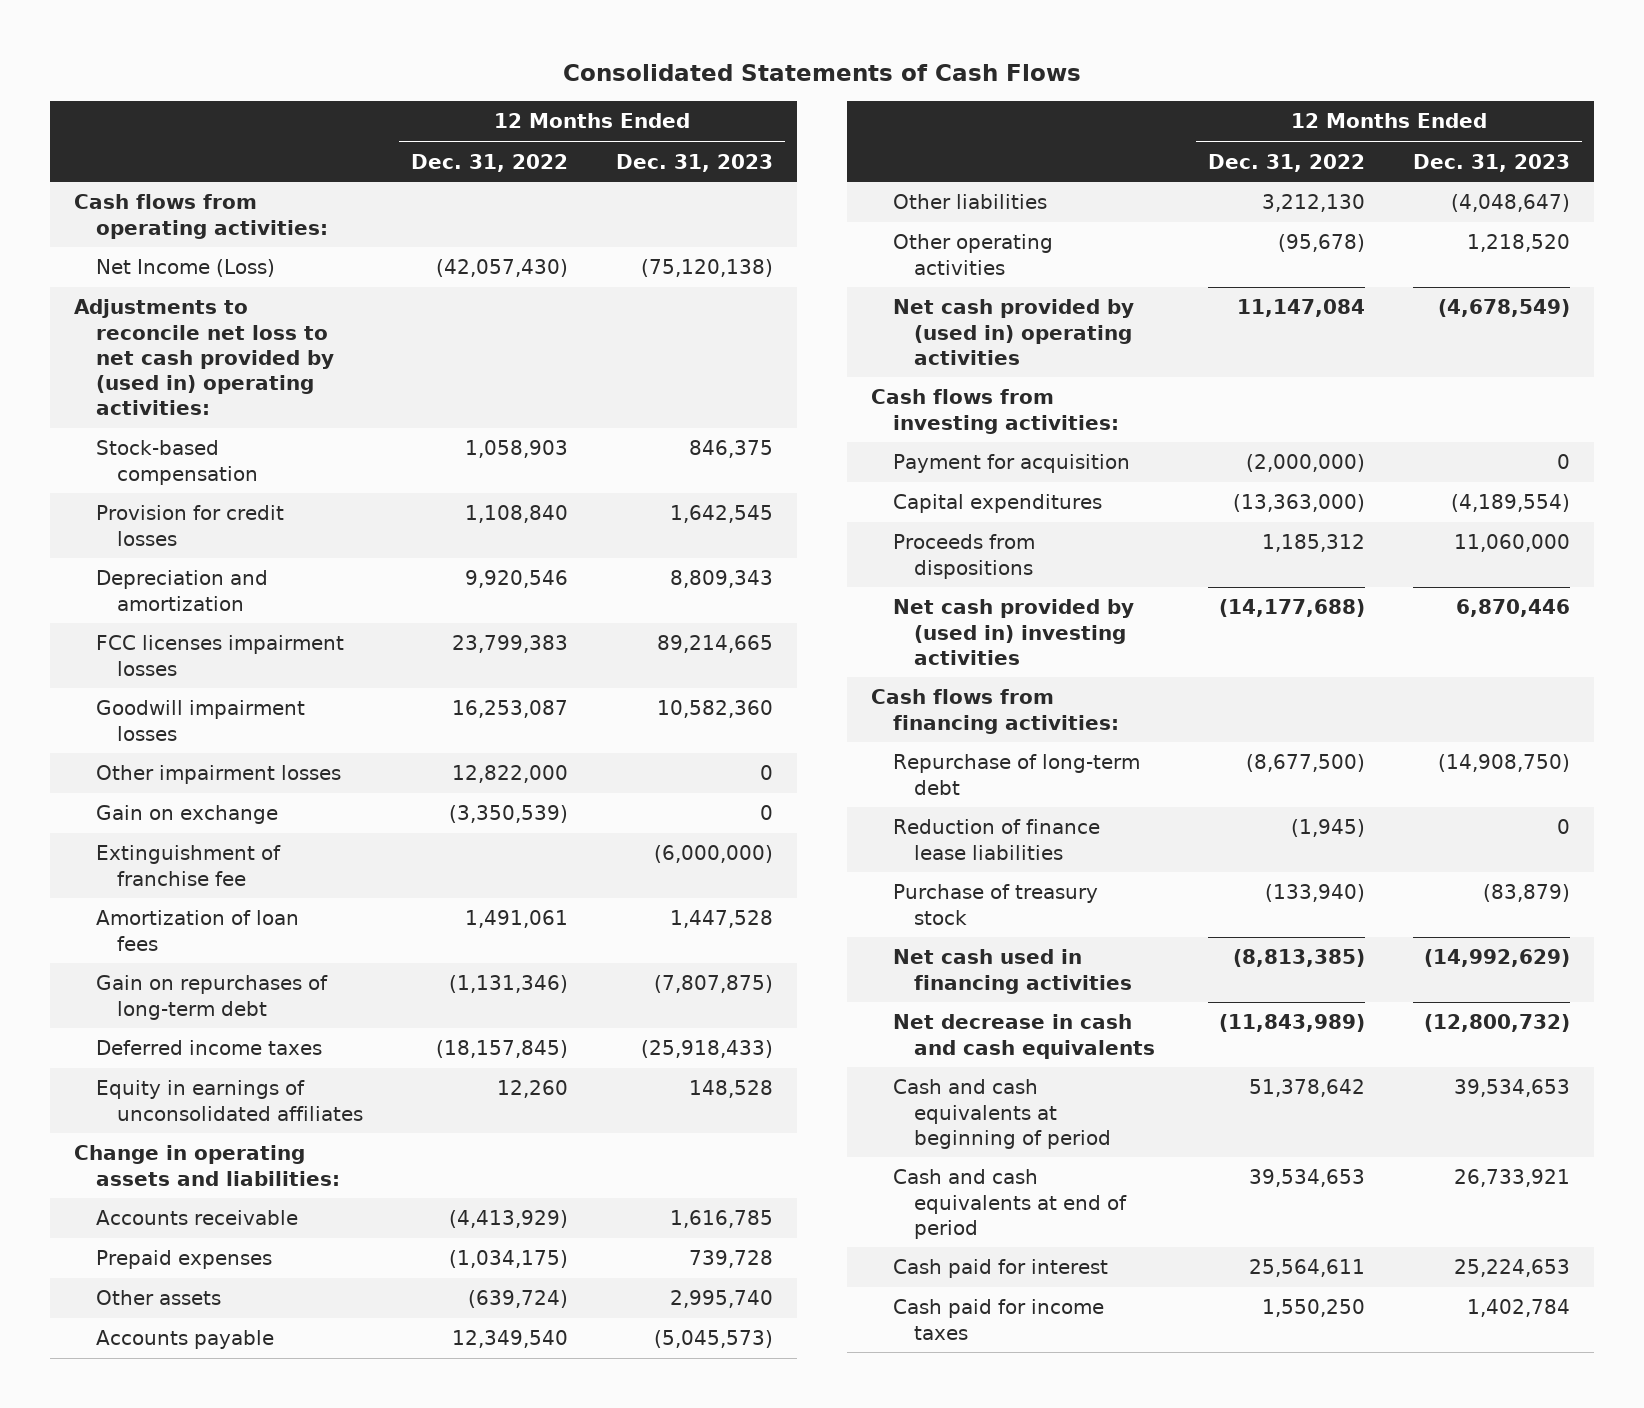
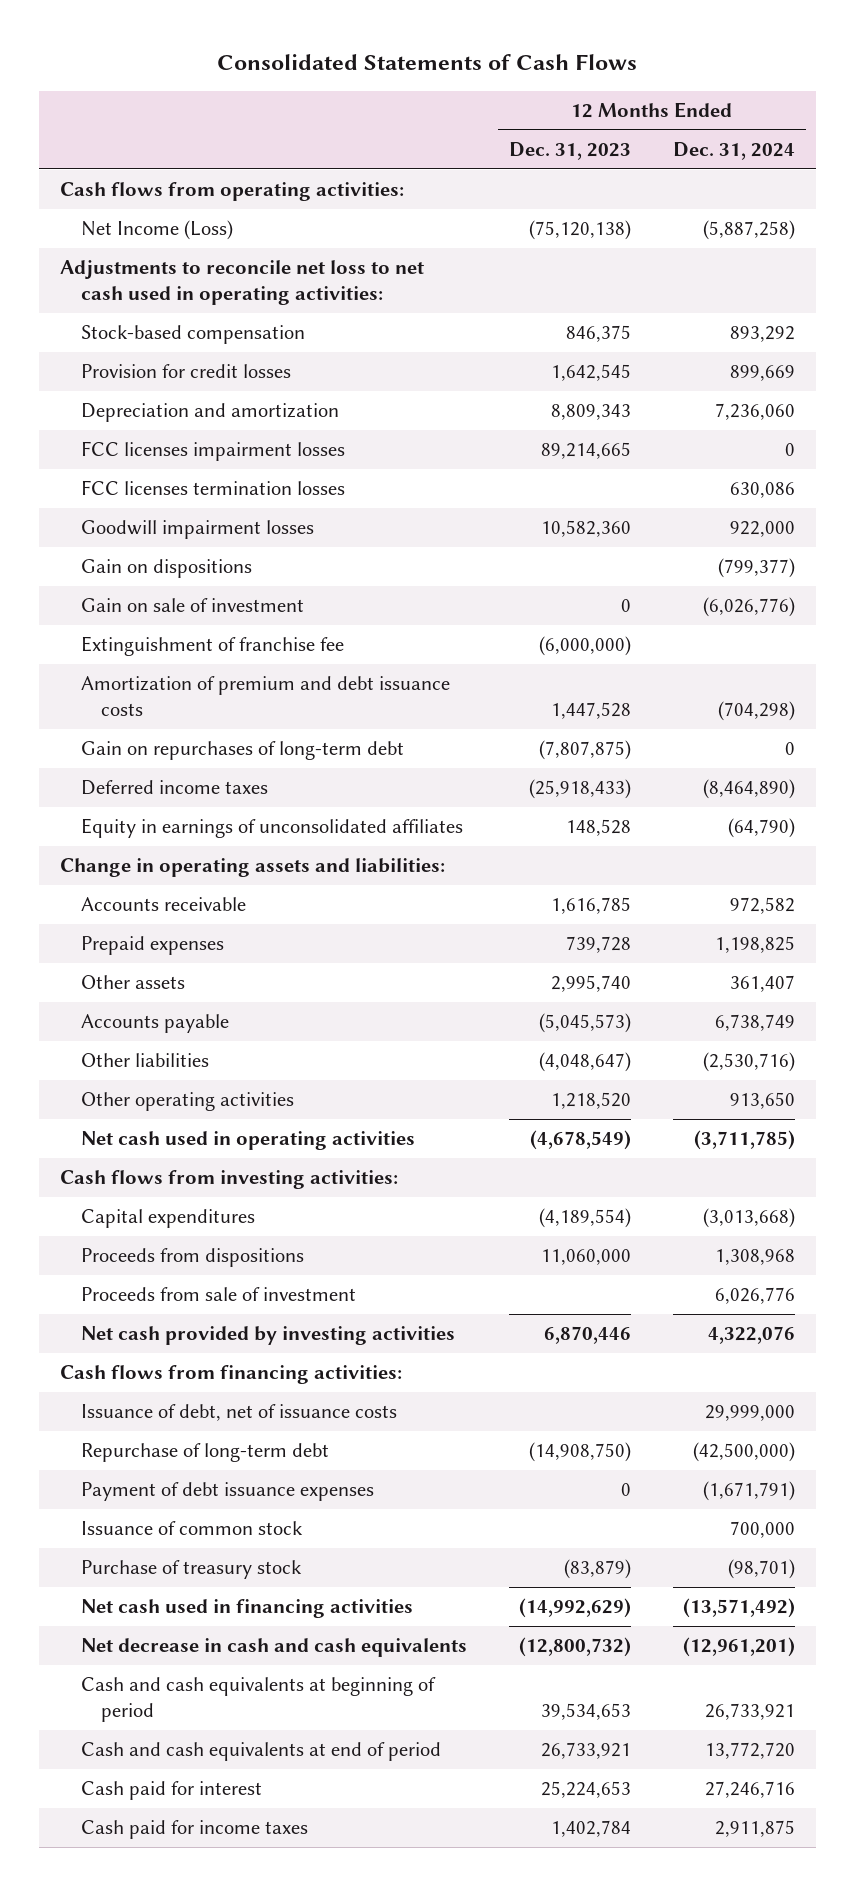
- | 12 Months Ended Dec. 31, 2022 | 12 Months Ended Dec. 31, 2023
+ | 12 Months Ended Dec. 31, 2023 | 12 Months Ended Dec. 31, 2024
- Adjustments to reconcile net loss to net cash provided by (used in) operating activities:
+ Adjustments to reconcile net loss to net cash used in operating activities:
+ FCC licenses termination losses | | 630,086
- Other impairment losses | 12,822,000 | 0
- Gain on exchange | (3,350,539) | 0
+ Gain on dispositions | | (799,377)
+ Gain on sale of investment | 0 | (6,026,776)
- Amortization of loan fees | 1,491,061 | 1,447,528
+ Amortization of premium and debt issuance costs | 1,447,528 | (704,298)
- Net cash provided by (used in) operating activities | 11,147,084 | (4,678,549)
+ Net cash used in operating activities | (4,678,549) | (3,711,785)
- Payment for acquisition | (2,000,000) | 0
- Net cash provided by (used in) investing activities | (14,177,688) | 6,870,446
+ Proceeds from sale of investment | | 6,026,776
+ Net cash provided by investing activities | 6,870,446 | 4,322,076
+ Issuance of debt, net of issuance costs | | 29,999,000
- Reduction of finance lease liabilities | (1,945) | 0
+ Payment of debt issuance expenses | 0 | (1,671,791)
+ Issuance of common stock | | 700,000

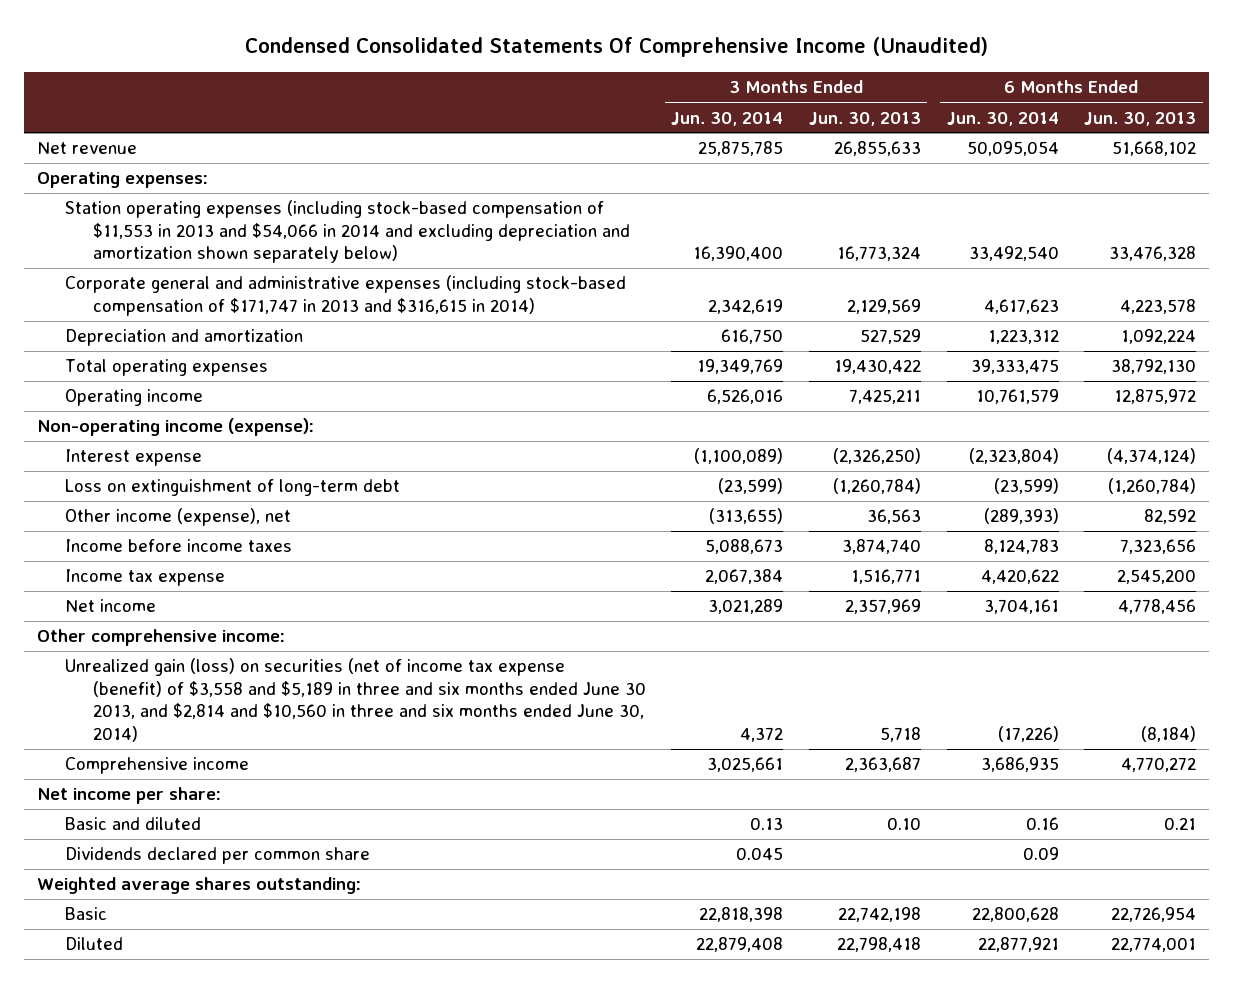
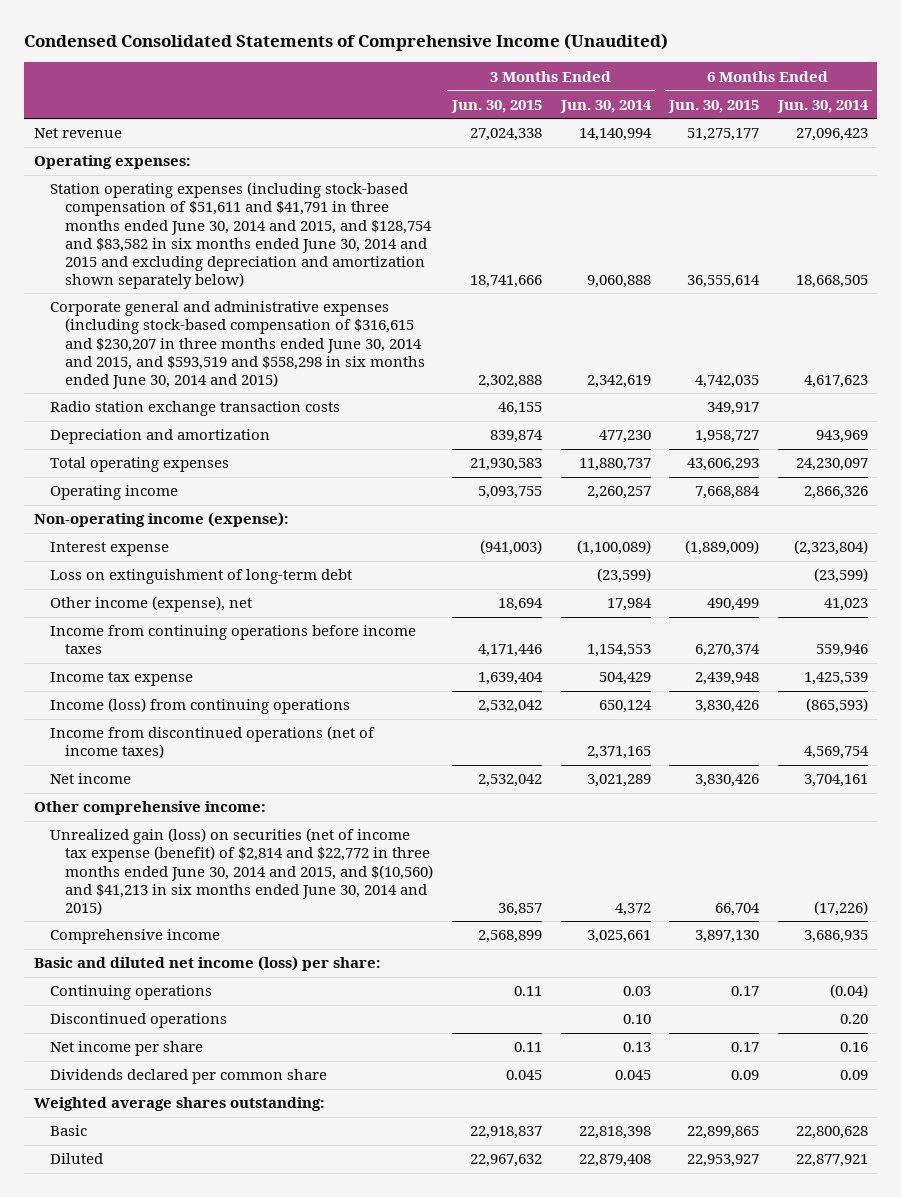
- Condensed Consolidated Statements Of Comprehensive Income (Unaudited)
+ Condensed Consolidated Statements of Comprehensive Income (Unaudited)
- | 3 Months Ended Jun. 30, 2014 | 3 Months Ended Jun. 30, 2013 | 6 Months Ended Jun. 30, 2014 | 6 Months Ended Jun. 30, 2013
+ | 3 Months Ended Jun. 30, 2015 | 3 Months Ended Jun. 30, 2014 | 6 Months Ended Jun. 30, 2015 | 6 Months Ended Jun. 30, 2014
- Net revenue | 25,875,785 | 26,855,633 | 50,095,054 | 51,668,102
+ Net revenue | 27,024,338 | 14,140,994 | 51,275,177 | 27,096,423
- Station operating expenses (including stock-based compensation of $11,553 in 2013 and $54,066 in 2014 and excluding depreciation and amortization shown separately below) | 16,390,400 | 16,773,324 | 33,492,540 | 33,476,328
- Corporate general and administrative expenses (including stock-based compensation of $171,747 in 2013 and $316,615 in 2014) | 2,342,619 | 2,129,569 | 4,617,623 | 4,223,578
- Depreciation and amortization | 616,750 | 527,529 | 1,223,312 | 1,092,224
- Total operating expenses | 19,349,769 | 19,430,422 | 39,333,475 | 38,792,130
- Operating income | 6,526,016 | 7,425,211 | 10,761,579 | 12,875,972
+ Station operating expenses (including stock-based compensation of $51,611 and $41,791 in three months ended June 30, 2014 and 2015, and $128,754 and $83,582 in six months ended June 30, 2014 and 2015 and excluding depreciation and amortization shown separately below) | 18,741,666 | 9,060,888 | 36,555,614 | 18,668,505
+ Corporate general and administrative expenses (including stock-based compensation of $316,615 and $230,207 in three months ended June 30, 2014 and 2015, and $593,519 and $558,298 in six months ended June 30, 2014 and 2015) | 2,302,888 | 2,342,619 | 4,742,035 | 4,617,623
+ Radio station exchange transaction costs | 46,155 | | 349,917 |
+ Depreciation and amortization | 839,874 | 477,230 | 1,958,727 | 943,969
+ Total operating expenses | 21,930,583 | 11,880,737 | 43,606,293 | 24,230,097
+ Operating income | 5,093,755 | 2,260,257 | 7,668,884 | 2,866,326
- Other income (expense), net | (313,655) | 36,563 | (289,393) | 82,592
- Income before income taxes | 5,088,673 | 3,874,740 | 8,124,783 | 7,323,656
- Income tax expense | 2,067,384 | 1,516,771 | 4,420,622 | 2,545,200
+ Other income (expense), net | 18,694 | 17,984 | 490,499 | 41,023
+ Income from continuing operations before income taxes | 4,171,446 | 1,154,553 | 6,270,374 | 559,946
+ Income tax expense | 1,639,404 | 504,429 | 2,439,948 | 1,425,539
+ Income (loss) from continuing operations | 2,532,042 | 650,124 | 3,830,426 | (865,593)
+ Income from discontinued operations (net of income taxes) | | 2,371,165 | | 4,569,754
- Unrealized gain (loss) on securities (net of income tax expense (benefit) of $3,558 and $5,189 in three and six months ended June 30 2013, and $2,814 and $10,560 in three and six months ended June 30, 2014) | 4,372 | 5,718 | (17,226) | (8,184)
+ Unrealized gain (loss) on securities (net of income tax expense (benefit) of $2,814 and $22,772 in three months ended June 30, 2014 and 2015, and $(10,560) and $41,213 in six months ended June 30, 2014 and 2015) | 36,857 | 4,372 | 66,704 | (17,226)
- Net income per share:
- Basic and diluted | 0.13 | 0.10 | 0.16 | 0.21
+ Basic and diluted net income (loss) per share:
+ Continuing operations | 0.11 | 0.03 | 0.17 | (0.04)
+ Discontinued operations | | 0.10 | | 0.20
+ Net income per share | 0.11 | 0.13 | 0.17 | 0.16

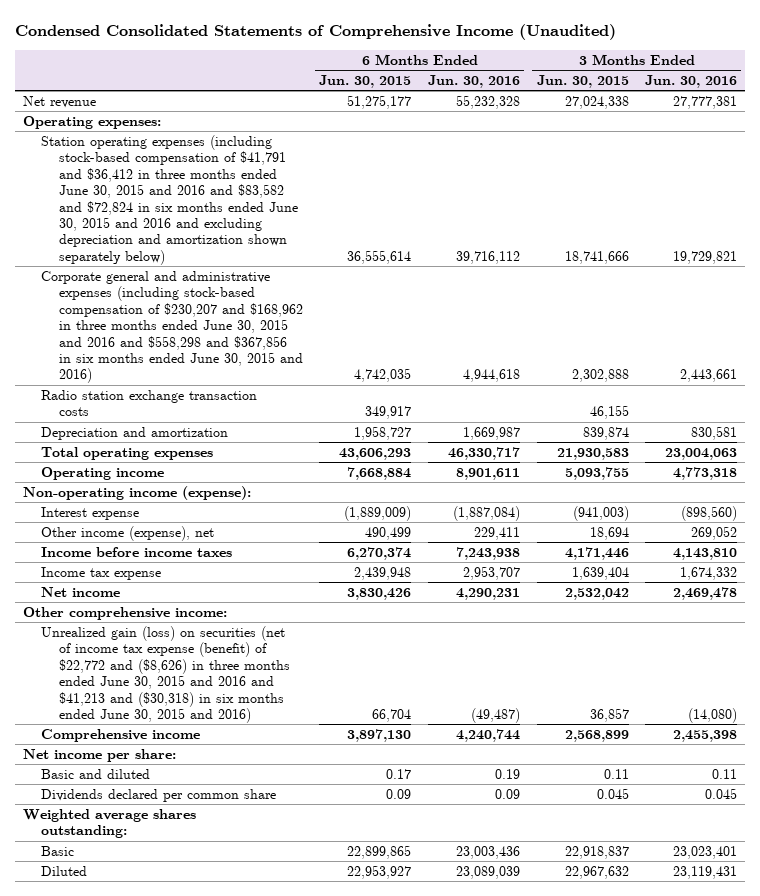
- | 3 Months Ended Jun. 30, 2015 | 3 Months Ended Jun. 30, 2014 | 6 Months Ended Jun. 30, 2015 | 6 Months Ended Jun. 30, 2014
+ | 6 Months Ended Jun. 30, 2015 | 6 Months Ended Jun. 30, 2016 | 3 Months Ended Jun. 30, 2015 | 3 Months Ended Jun. 30, 2016
- Station operating expenses (including stock-based compensation of $51,611 and $41,791 in three months ended June 30, 2014 and 2015, and $128,754 and $83,582 in six months ended June 30, 2014 and 2015 and excluding depreciation and amortization shown separately below) | 18,741,666 | 9,060,888 | 36,555,614 | 18,668,505
- Corporate general and administrative expenses (including stock-based compensation of $316,615 and $230,207 in three months ended June 30, 2014 and 2015, and $593,519 and $558,298 in six months ended June 30, 2014 and 2015) | 2,302,888 | 2,342,619 | 4,742,035 | 4,617,623
+ Station operating expenses (including stock-based compensation of $41,791 and $36,412 in three months ended June 30, 2015 and 2016 and $83,582 and $72,824 in six months ended June 30, 2015 and 2016 and excluding depreciation and amortization shown separately below) | 36,555,614 | 39,716,112 | 18,741,666 | 19,729,821
+ Corporate general and administrative expenses (including stock-based compensation of $230,207 and $168,962 in three months ended June 30, 2015 and 2016 and $558,298 and $367,856 in six months ended June 30, 2015 and 2016) | 4,742,035 | 4,944,618 | 2,302,888 | 2,443,661
- Loss on extinguishment of long-term debt | | (23,599) | | (23,599)
- Income from continuing operations before income taxes | 4,171,446 | 1,154,553 | 6,270,374 | 559,946
+ Income before income taxes | 6,270,374 | 7,243,938 | 4,171,446 | 4,143,810
- Income (loss) from continuing operations | 2,532,042 | 650,124 | 3,830,426 | (865,593)
- Income from discontinued operations (net of income taxes) | | 2,371,165 | | 4,569,754
- Unrealized gain (loss) on securities (net of income tax expense (benefit) of $2,814 and $22,772 in three months ended June 30, 2014 and 2015, and $(10,560) and $41,213 in six months ended June 30, 2014 and 2015) | 36,857 | 4,372 | 66,704 | (17,226)
+ Unrealized gain (loss) on securities (net of income tax expense (benefit) of $22,772 and ($8,626) in three months ended June 30, 2015 and 2016 and $41,213 and ($30,318) in six months ended June 30, 2015 and 2016) | 66,704 | (49,487) | 36,857 | (14,080)
- Basic and diluted net income (loss) per share:
- Continuing operations | 0.11 | 0.03 | 0.17 | (0.04)
- Discontinued operations | | 0.10 | | 0.20
- Net income per share | 0.11 | 0.13 | 0.17 | 0.16
+ Net income per share:
+ Basic and diluted | 0.17 | 0.19 | 0.11 | 0.11

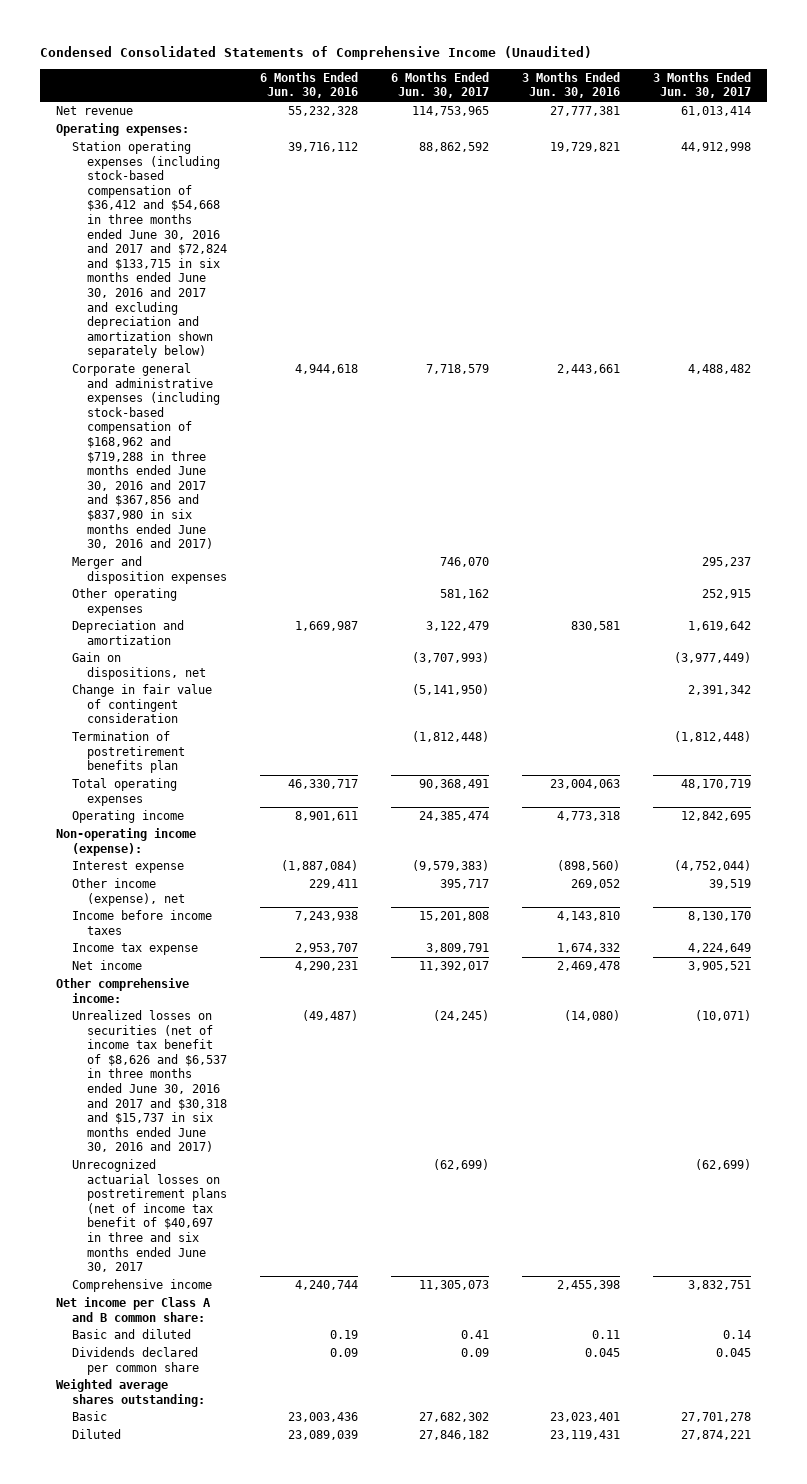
- | 6 Months Ended Jun. 30, 2015 | 6 Months Ended Jun. 30, 2016 | 3 Months Ended Jun. 30, 2015 | 3 Months Ended Jun. 30, 2016
+ | 6 Months Ended Jun. 30, 2016 | 6 Months Ended Jun. 30, 2017 | 3 Months Ended Jun. 30, 2016 | 3 Months Ended Jun. 30, 2017
- Station operating expenses (including stock-based compensation of $41,791 and $36,412 in three months ended June 30, 2015 and 2016 and $83,582 and $72,824 in six months ended June 30, 2015 and 2016 and excluding depreciation and amortization shown separately below) | 36,555,614 | 39,716,112 | 18,741,666 | 19,729,821
- Corporate general and administrative expenses (including stock-based compensation of $230,207 and $168,962 in three months ended June 30, 2015 and 2016 and $558,298 and $367,856 in six months ended June 30, 2015 and 2016) | 4,742,035 | 4,944,618 | 2,302,888 | 2,443,661
- Radio station exchange transaction costs | 349,917 | | 46,155 |
+ Station operating expenses (including stock-based compensation of $36,412 and $54,668 in three months ended June 30, 2016 and 2017 and $72,824 and $133,715 in six months ended June 30, 2016 and 2017 and excluding depreciation and amortization shown separately below) | 39,716,112 | 88,862,592 | 19,729,821 | 44,912,998
+ Corporate general and administrative expenses (including stock-based compensation of $168,962 and $719,288 in three months ended June 30, 2016 and 2017 and $367,856 and $837,980 in six months ended June 30, 2016 and 2017) | 4,944,618 | 7,718,579 | 2,443,661 | 4,488,482
+ Merger and disposition expenses | | 746,070 | | 295,237
+ Other operating expenses | | 581,162 | | 252,915
+ Gain on dispositions, net | | (3,707,993) | | (3,977,449)
+ Change in fair value of contingent consideration | | (5,141,950) | | 2,391,342
+ Termination of postretirement benefits plan | | (1,812,448) | | (1,812,448)
- Unrealized gain (loss) on securities (net of income tax expense (benefit) of $22,772 and ($8,626) in three months ended June 30, 2015 and 2016 and $41,213 and ($30,318) in six months ended June 30, 2015 and 2016) | 66,704 | (49,487) | 36,857 | (14,080)
+ Unrealized losses on securities (net of income tax benefit of $8,626 and $6,537 in three months ended June 30, 2016 and 2017 and $30,318 and $15,737 in six months ended June 30, 2016 and 2017) | (49,487) | (24,245) | (14,080) | (10,071)
+ Unrecognized actuarial losses on postretirement plans (net of income tax benefit of $40,697 in three and six months ended June 30, 2017 | | (62,699) | | (62,699)
- Net income per share:
+ Net income per Class A and B common share:

